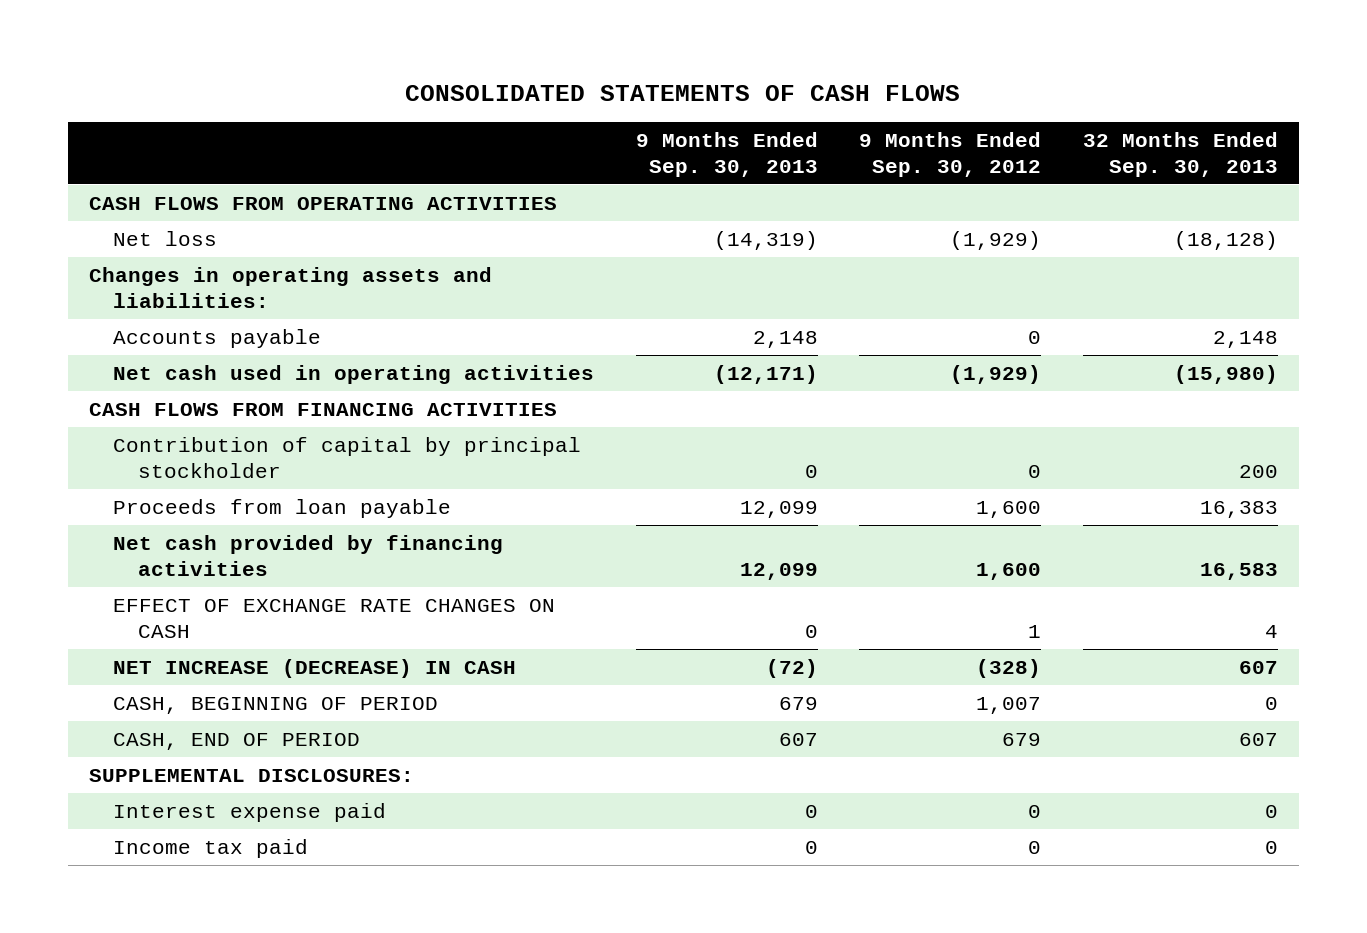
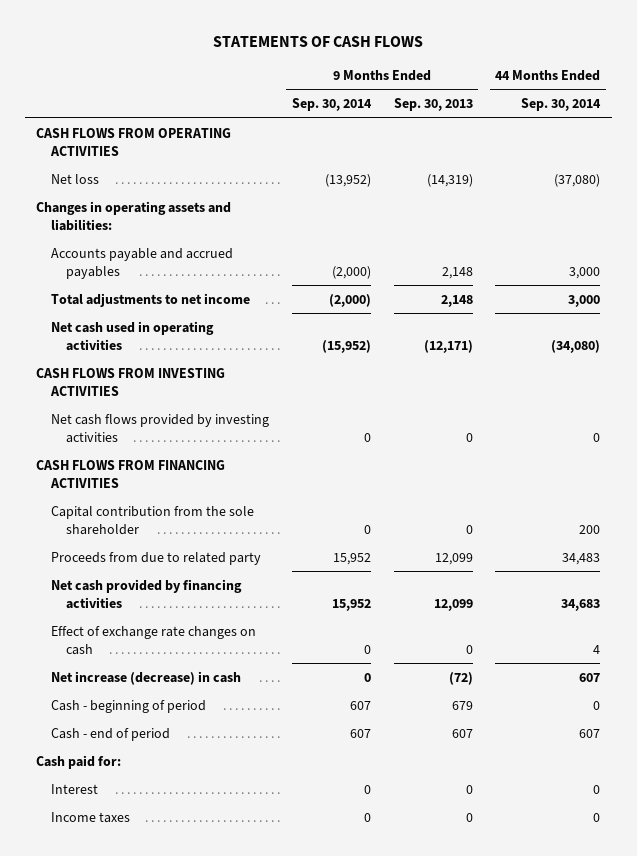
- CONSOLIDATED STATEMENTS OF CASH FLOWS
+ STATEMENTS OF CASH FLOWS
- | 9 Months Ended Sep. 30, 2013 | 9 Months Ended Sep. 30, 2012 | 32 Months Ended Sep. 30, 2013
+ | 9 Months Ended Sep. 30, 2014 | 9 Months Ended Sep. 30, 2013 | 44 Months Ended Sep. 30, 2014
- Accounts payable | 2,148 | 0 | 2,148
+ Accounts payable and accrued payables | (2,000) | 2,148 | 3,000
+ Total adjustments to net income | (2,000) | 2,148 | 3,000
+ CASH FLOWS FROM INVESTING ACTIVITIES
+ Net cash flows provided by investing activities | 0 | 0 | 0
- Contribution of capital by principal stockholder | 0 | 0 | 200
- Proceeds from loan payable | 12,099 | 1,600 | 16,383
+ Capital contribution from the sole shareholder | 0 | 0 | 200
+ Proceeds from due to related party | 15,952 | 12,099 | 34,483
- EFFECT OF EXCHANGE RATE CHANGES ON CASH | 0 | 1 | 4
- NET INCREASE (DECREASE) IN CASH | (72) | (328) | 607
- CASH, BEGINNING OF PERIOD | 679 | 1,007 | 0
- CASH, END OF PERIOD | 607 | 679 | 607
- SUPPLEMENTAL DISCLOSURES:
- Interest expense paid | 0 | 0 | 0
- Income tax paid | 0 | 0 | 0
+ Effect of exchange rate changes on cash | 0 | 0 | 4
+ Net increase (decrease) in cash | 0 | (72) | 607
+ Cash - beginning of period | 607 | 679 | 0
+ Cash - end of period | 607 | 607 | 607
+ Cash paid for:
+ Interest | 0 | 0 | 0
+ Income taxes | 0 | 0 | 0

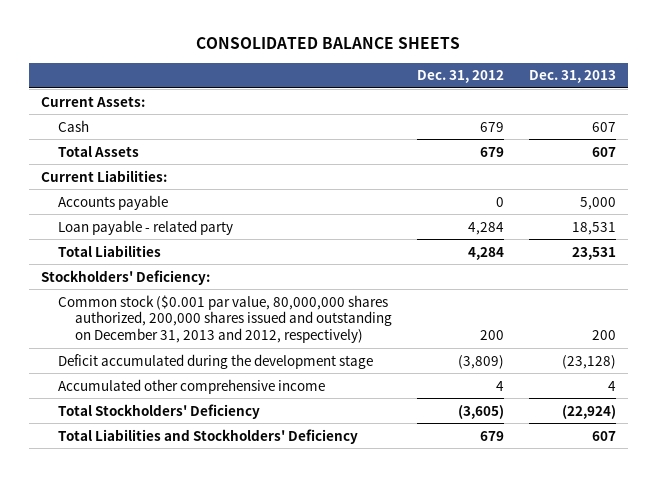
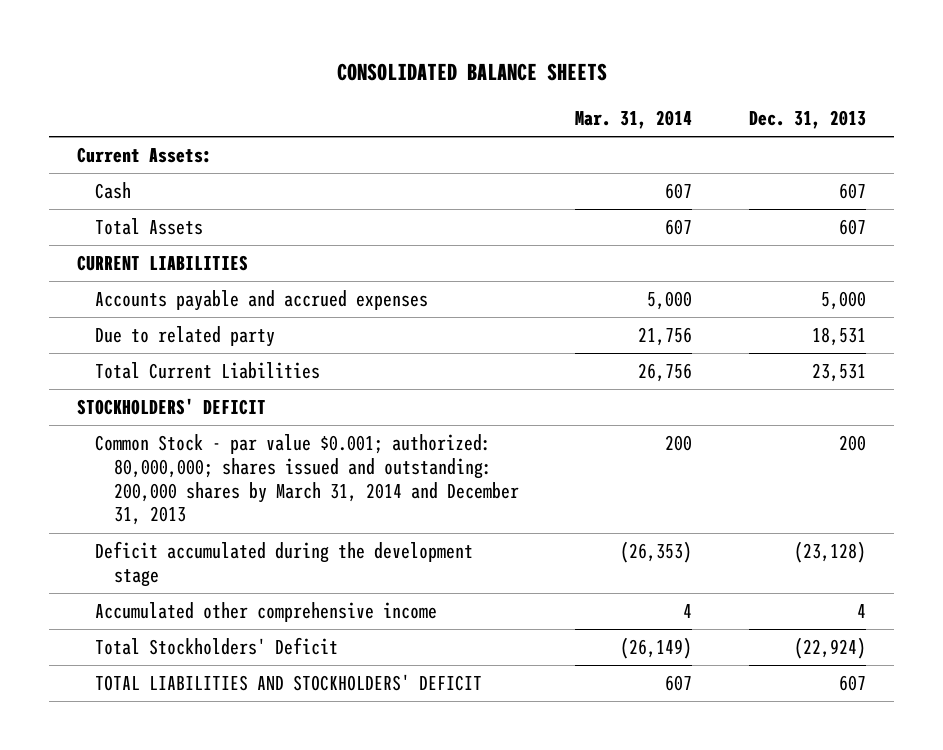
- | Dec. 31, 2012 | Dec. 31, 2013
+ | Mar. 31, 2014 | Dec. 31, 2013
- Current Liabilities:
- Accounts payable | 0 | 5,000
- Loan payable - related party | 4,284 | 18,531
- Total Liabilities | 4,284 | 23,531
- Stockholders' Deficiency:
- Common stock ($0.001 par value, 80,000,000 shares authorized, 200,000 shares issued and outstanding on December 31, 2013 and 2012, respectively) | 200 | 200
+ CURRENT LIABILITIES
+ Accounts payable and accrued expenses | 5,000 | 5,000
+ Due to related party | 21,756 | 18,531
+ Total Current Liabilities | 26,756 | 23,531
+ STOCKHOLDERS' DEFICIT
+ Common Stock - par value $0.001; authorized: 80,000,000; shares issued and outstanding: 200,000 shares by March 31, 2014 and December 31, 2013 | 200 | 200
- Total Stockholders' Deficiency | (3,605) | (22,924)
- Total Liabilities and Stockholders' Deficiency | 679 | 607
+ Total Stockholders' Deficit | (26,149) | (22,924)
+ TOTAL LIABILITIES AND STOCKHOLDERS' DEFICIT | 607 | 607

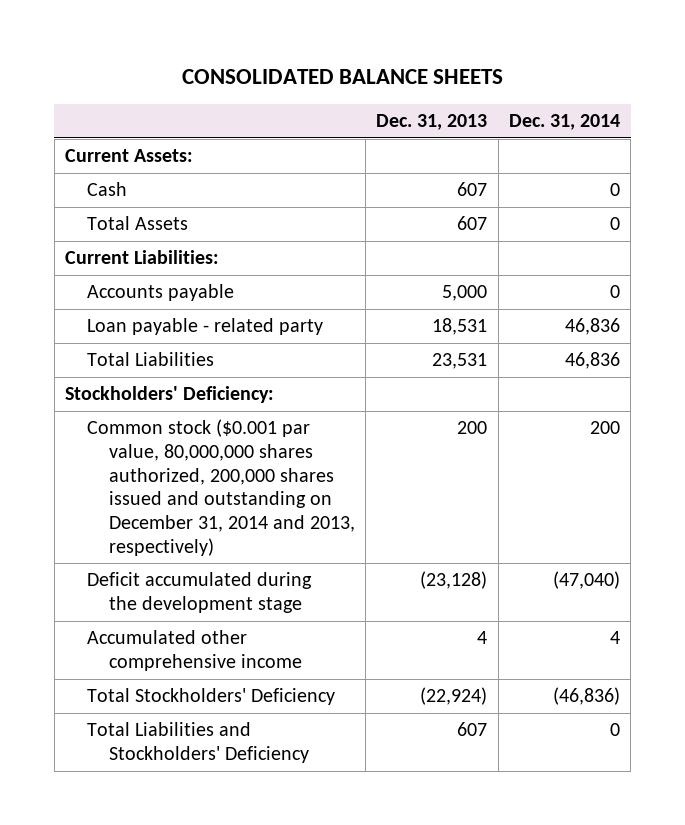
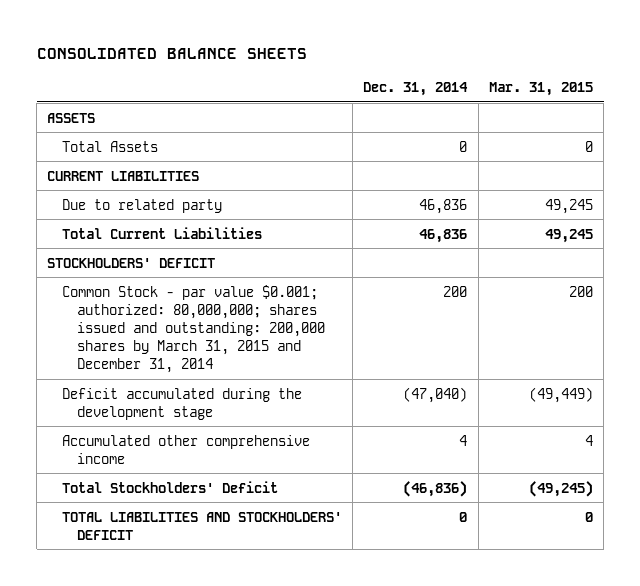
- | Dec. 31, 2013 | Dec. 31, 2014
+ | Dec. 31, 2014 | Mar. 31, 2015
- Current Assets:
- Cash | 607 | 0
+ ASSETS
- Current Liabilities:
- Accounts payable | 5,000 | 0
- Loan payable - related party | 18,531 | 46,836
- Total Liabilities | 23,531 | 46,836
- Stockholders' Deficiency:
- Common stock ($0.001 par value, 80,000,000 shares authorized, 200,000 shares issued and outstanding on December 31, 2014 and 2013, respectively) | 200 | 200
+ CURRENT LIABILITIES
+ Due to related party | 46,836 | 49,245
+ Total Current Liabilities | 46,836 | 49,245
+ STOCKHOLDERS' DEFICIT
+ Common Stock - par value $0.001; authorized: 80,000,000; shares issued and outstanding: 200,000 shares by March 31, 2015 and December 31, 2014 | 200 | 200
- Total Stockholders' Deficiency | (22,924) | (46,836)
- Total Liabilities and Stockholders' Deficiency | 607 | 0
+ Total Stockholders' Deficit | (46,836) | (49,245)
+ TOTAL LIABILITIES AND STOCKHOLDERS' DEFICIT | 0 | 0

